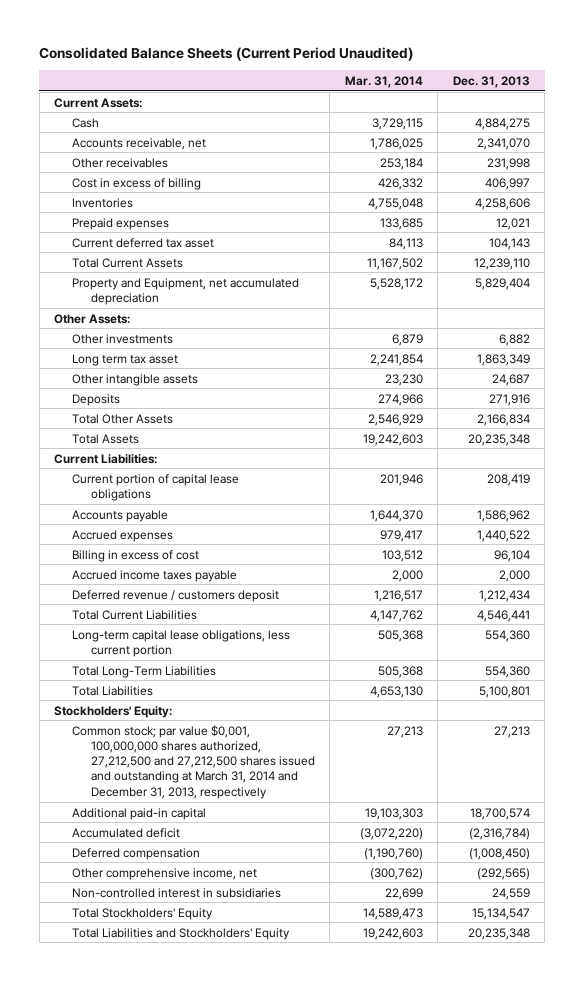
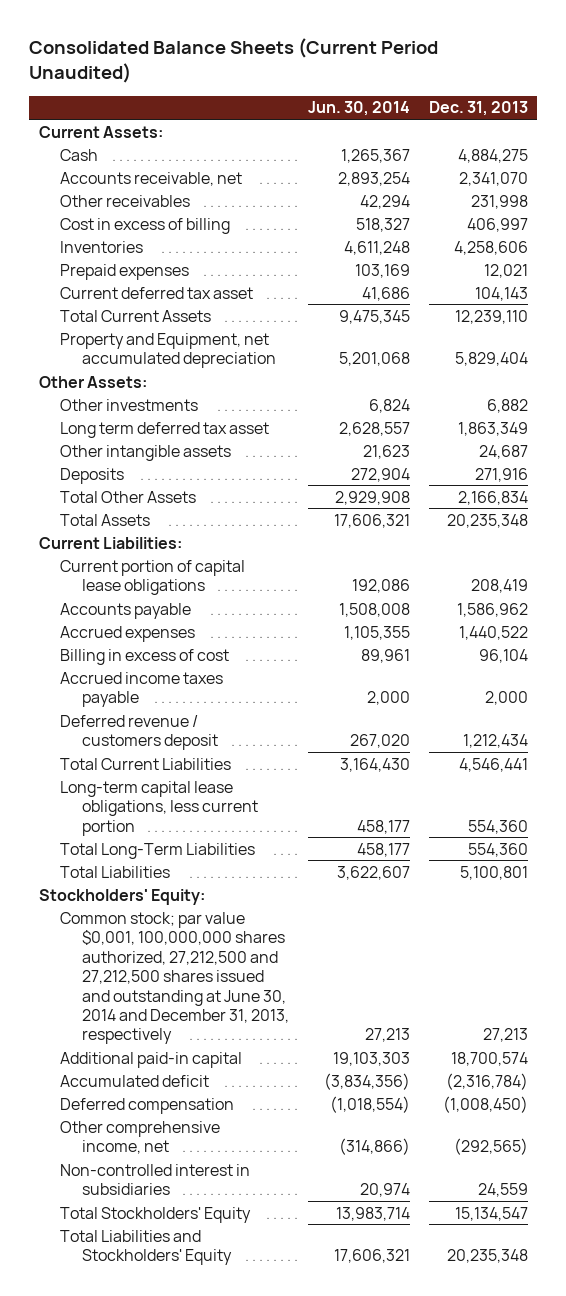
- | Mar. 31, 2014 | Dec. 31, 2013
+ | Jun. 30, 2014 | Dec. 31, 2013
- Long term tax asset | 2,241,854 | 1,863,349
+ Long term deferred tax asset | 2,628,557 | 1,863,349
- Common stock; par value $0,001, 100,000,000 shares authorized, 27,212,500 and 27,212,500 shares issued and outstanding at March 31, 2014 and December 31, 2013, respectively | 27,213 | 27,213
+ Common stock; par value $0,001, 100,000,000 shares authorized, 27,212,500 and 27,212,500 shares issued and outstanding at June 30, 2014 and December 31, 2013, respectively | 27,213 | 27,213

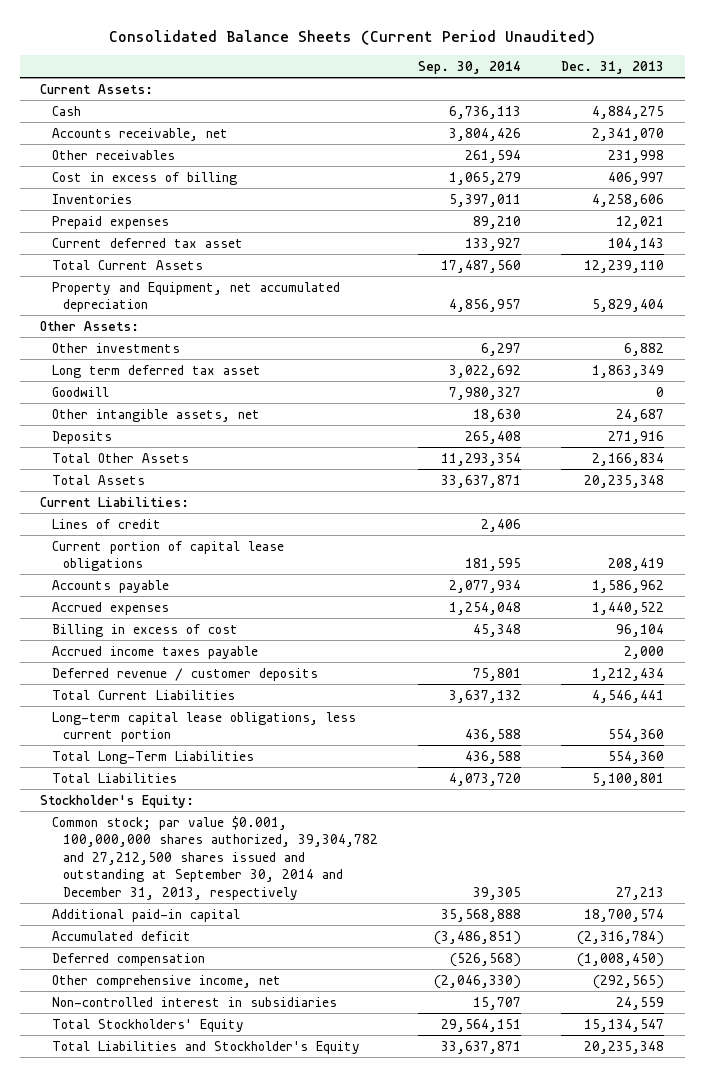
- | Jun. 30, 2014 | Dec. 31, 2013
+ | Sep. 30, 2014 | Dec. 31, 2013
- Other intangible assets | 21,623 | 24,687
+ Goodwill | 7,980,327 | 0
+ Other intangible assets, net | 18,630 | 24,687
+ Lines of credit | 2,406 |
- Deferred revenue / customers deposit | 267,020 | 1,212,434
+ Deferred revenue / customer deposits | 75,801 | 1,212,434
- Stockholders' Equity:
- Common stock; par value $0,001, 100,000,000 shares authorized, 27,212,500 and 27,212,500 shares issued and outstanding at June 30, 2014 and December 31, 2013, respectively | 27,213 | 27,213
+ Stockholder's Equity:
+ Common stock; par value $0.001, 100,000,000 shares authorized, 39,304,782 and 27,212,500 shares issued and outstanding at September 30, 2014 and December 31, 2013, respectively | 39,305 | 27,213
- Total Liabilities and Stockholders' Equity | 17,606,321 | 20,235,348
+ Total Liabilities and Stockholder's Equity | 33,637,871 | 20,235,348

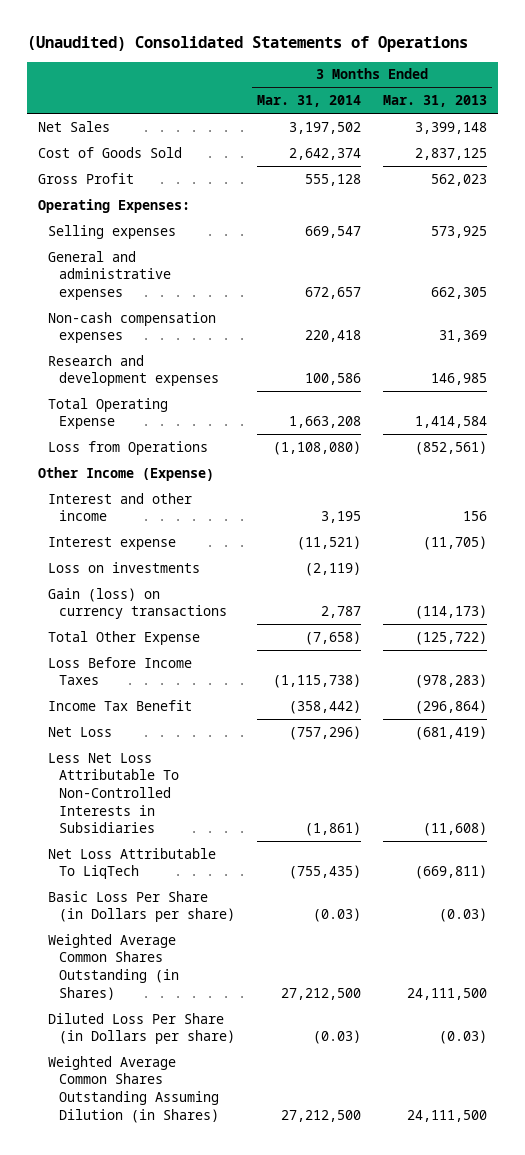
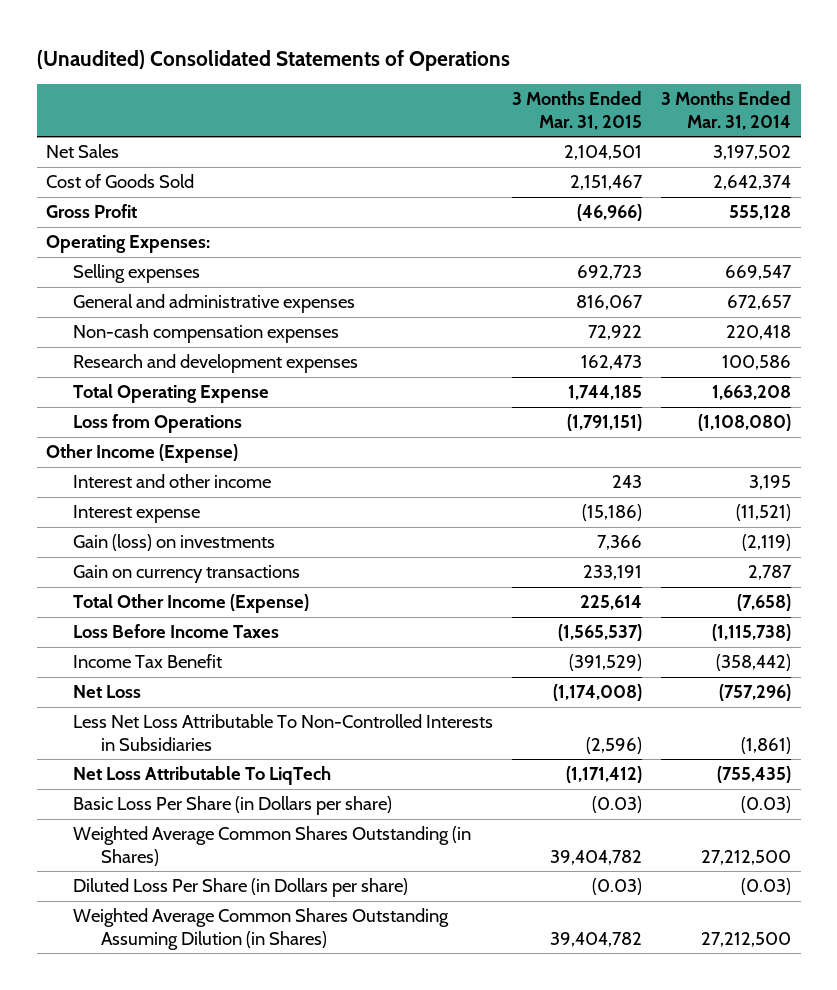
- | 3 Months Ended Mar. 31, 2014 | 3 Months Ended Mar. 31, 2013
+ | 3 Months Ended Mar. 31, 2015 | 3 Months Ended Mar. 31, 2014
- Loss on investments | (2,119) |
- Gain (loss) on currency transactions | 2,787 | (114,173)
- Total Other Expense | (7,658) | (125,722)
+ Gain (loss) on investments | 7,366 | (2,119)
+ Gain on currency transactions | 233,191 | 2,787
+ Total Other Income (Expense) | 225,614 | (7,658)

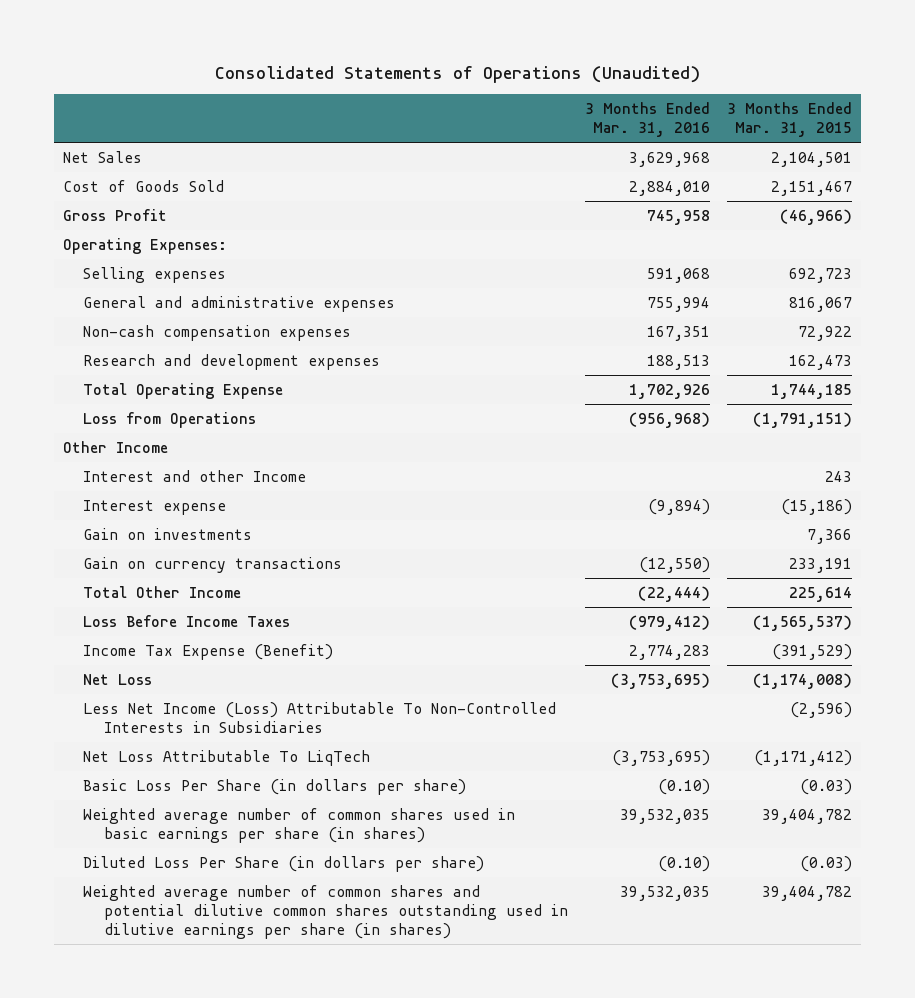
- (Unaudited) Consolidated Statements of Operations
+ Consolidated Statements of Operations (Unaudited)
- | 3 Months Ended Mar. 31, 2015 | 3 Months Ended Mar. 31, 2014
+ | 3 Months Ended Mar. 31, 2016 | 3 Months Ended Mar. 31, 2015
- Other Income (Expense)
- Interest and other income | 243 | 3,195
+ Other Income
+ Interest and other Income | | 243
- Gain (loss) on investments | 7,366 | (2,119)
+ Gain on investments | | 7,366
- Total Other Income (Expense) | 225,614 | (7,658)
+ Total Other Income | (22,444) | 225,614
- Income Tax Benefit | (391,529) | (358,442)
+ Income Tax Expense (Benefit) | 2,774,283 | (391,529)
- Less Net Loss Attributable To Non-Controlled Interests in Subsidiaries | (2,596) | (1,861)
+ Less Net Income (Loss) Attributable To Non-Controlled Interests in Subsidiaries | | (2,596)
- Basic Loss Per Share (in Dollars per share) | (0.03) | (0.03)
- Weighted Average Common Shares Outstanding (in Shares) | 39,404,782 | 27,212,500
- Diluted Loss Per Share (in Dollars per share) | (0.03) | (0.03)
- Weighted Average Common Shares Outstanding Assuming Dilution (in Shares) | 39,404,782 | 27,212,500
+ Basic Loss Per Share (in dollars per share) | (0.10) | (0.03)
+ Weighted average number of common shares used in basic earnings per share (in shares) | 39,532,035 | 39,404,782
+ Diluted Loss Per Share (in dollars per share) | (0.10) | (0.03)
+ Weighted average number of common shares and potential dilutive common shares outstanding used in dilutive earnings per share (in shares) | 39,532,035 | 39,404,782

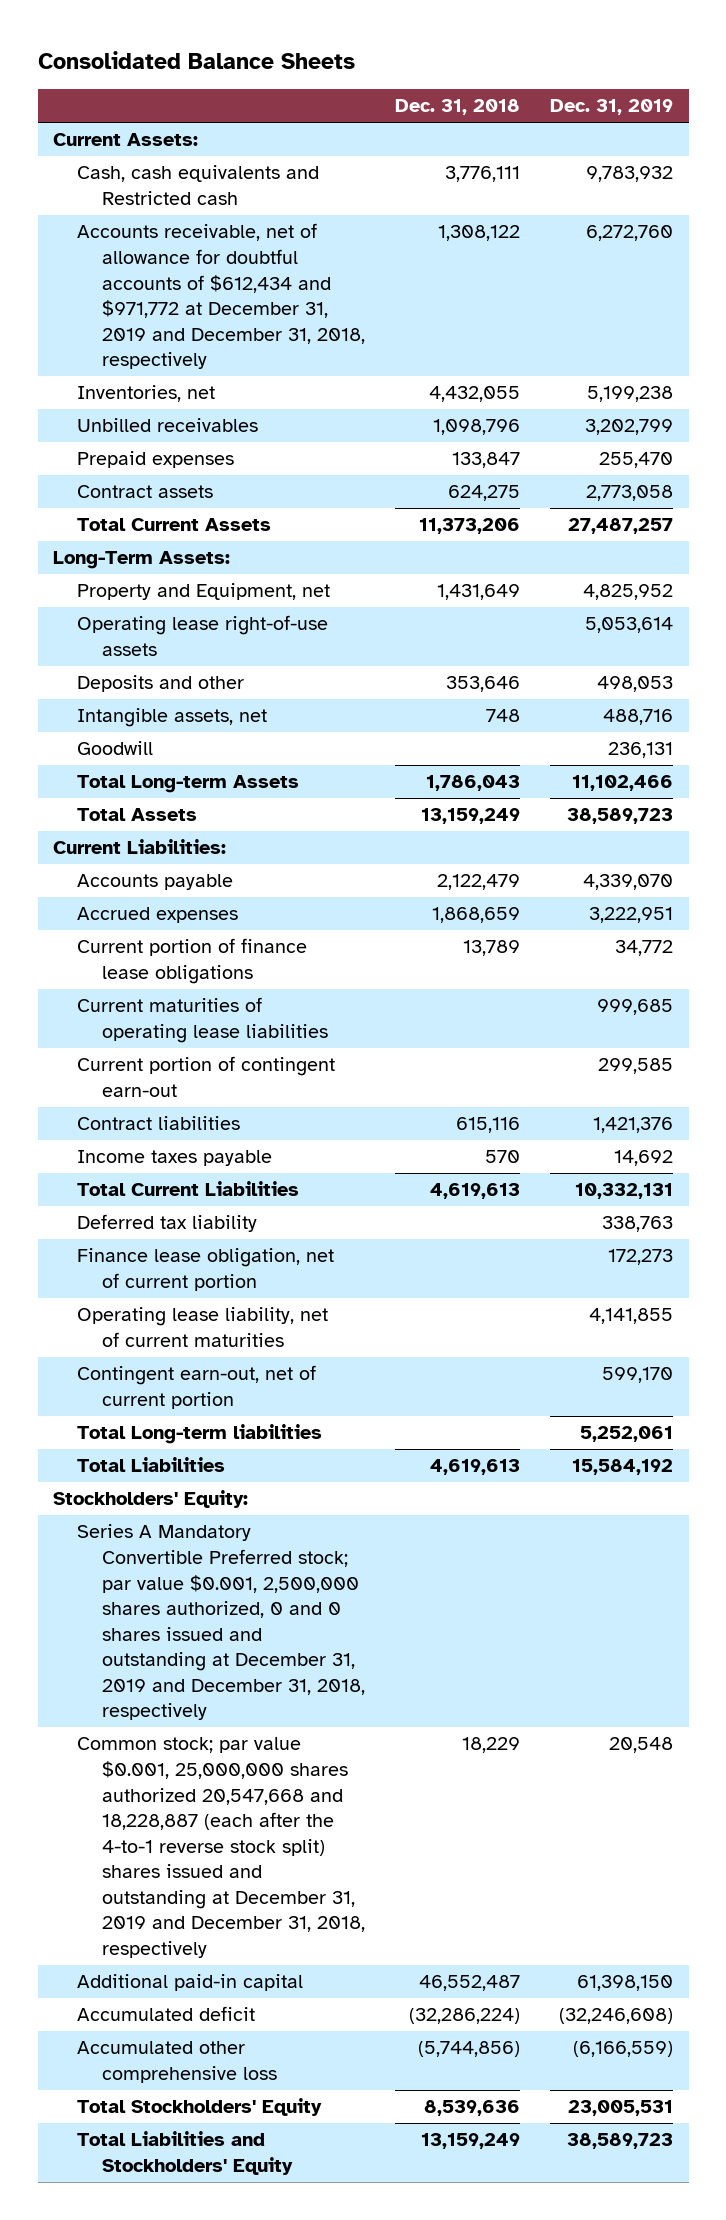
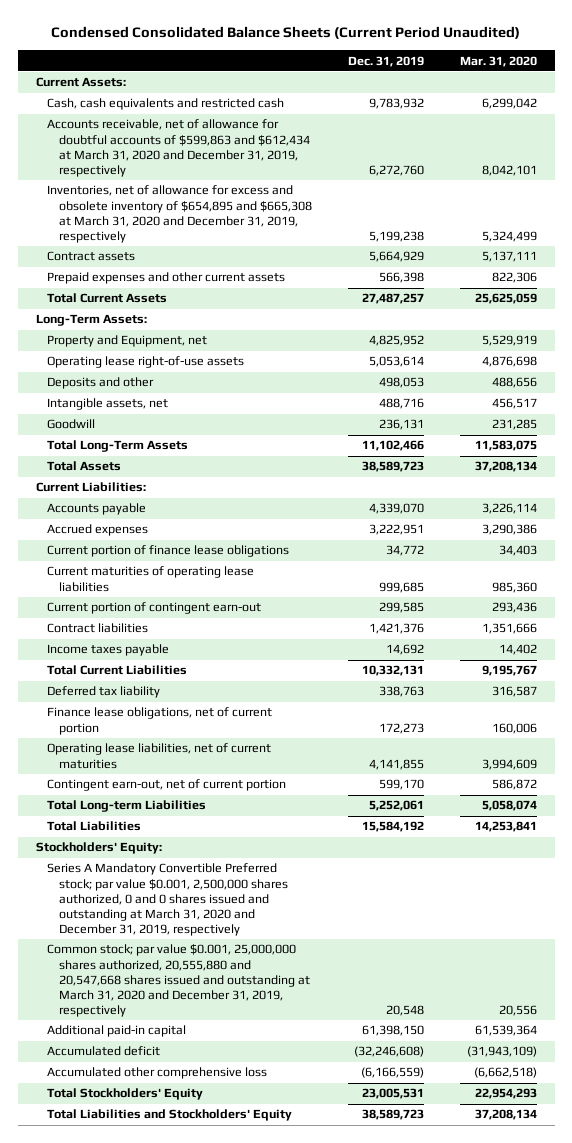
- Consolidated Balance Sheets
+ Condensed Consolidated Balance Sheets (Current Period Unaudited)
- | Dec. 31, 2018 | Dec. 31, 2019
+ | Dec. 31, 2019 | Mar. 31, 2020
- Cash, cash equivalents and Restricted cash | 3,776,111 | 9,783,932
- Accounts receivable, net of allowance for doubtful accounts of $612,434 and $971,772 at December 31, 2019 and December 31, 2018, respectively | 1,308,122 | 6,272,760
- Inventories, net | 4,432,055 | 5,199,238
- Unbilled receivables | 1,098,796 | 3,202,799
- Prepaid expenses | 133,847 | 255,470
- Contract assets | 624,275 | 2,773,058
+ Cash, cash equivalents and restricted cash | 9,783,932 | 6,299,042
+ Accounts receivable, net of allowance for doubtful accounts of $599,863 and $612,434 at March 31, 2020 and December 31, 2019, respectively | 6,272,760 | 8,042,101
+ Inventories, net of allowance for excess and obsolete inventory of $654,895 and $665,308 at March 31, 2020 and December 31, 2019, respectively | 5,199,238 | 5,324,499
+ Contract assets | 5,664,929 | 5,137,111
+ Prepaid expenses and other current assets | 566,398 | 822,306
- Total Long-term Assets | 1,786,043 | 11,102,466
+ Total Long-Term Assets | 11,102,466 | 11,583,075
- Finance lease obligation, net of current portion | | 172,273
- Operating lease liability, net of current maturities | | 4,141,855
+ Finance lease obligations, net of current portion | 172,273 | 160,006
+ Operating lease liabilities, net of current maturities | 4,141,855 | 3,994,609
- Total Long-term liabilities | | 5,252,061
+ Total Long-term Liabilities | 5,252,061 | 5,058,074
- Series A Mandatory Convertible Preferred stock; par value $0.001, 2,500,000 shares authorized, 0 and 0 shares issued and outstanding at December 31, 2019 and December 31, 2018, respectively
- Common stock; par value $0.001, 25,000,000 shares authorized 20,547,668 and 18,228,887 (each after the 4-to-1 reverse stock split) shares issued and outstanding at December 31, 2019 and December 31, 2018, respectively | 18,229 | 20,548
+ Series A Mandatory Convertible Preferred stock; par value $0.001, 2,500,000 shares authorized, 0 and 0 shares issued and outstanding at March 31, 2020 and December 31, 2019, respectively
+ Common stock; par value $0.001, 25,000,000 shares authorized, 20,555,880 and 20,547,668 shares issued and outstanding at March 31, 2020 and December 31, 2019, respectively | 20,548 | 20,556

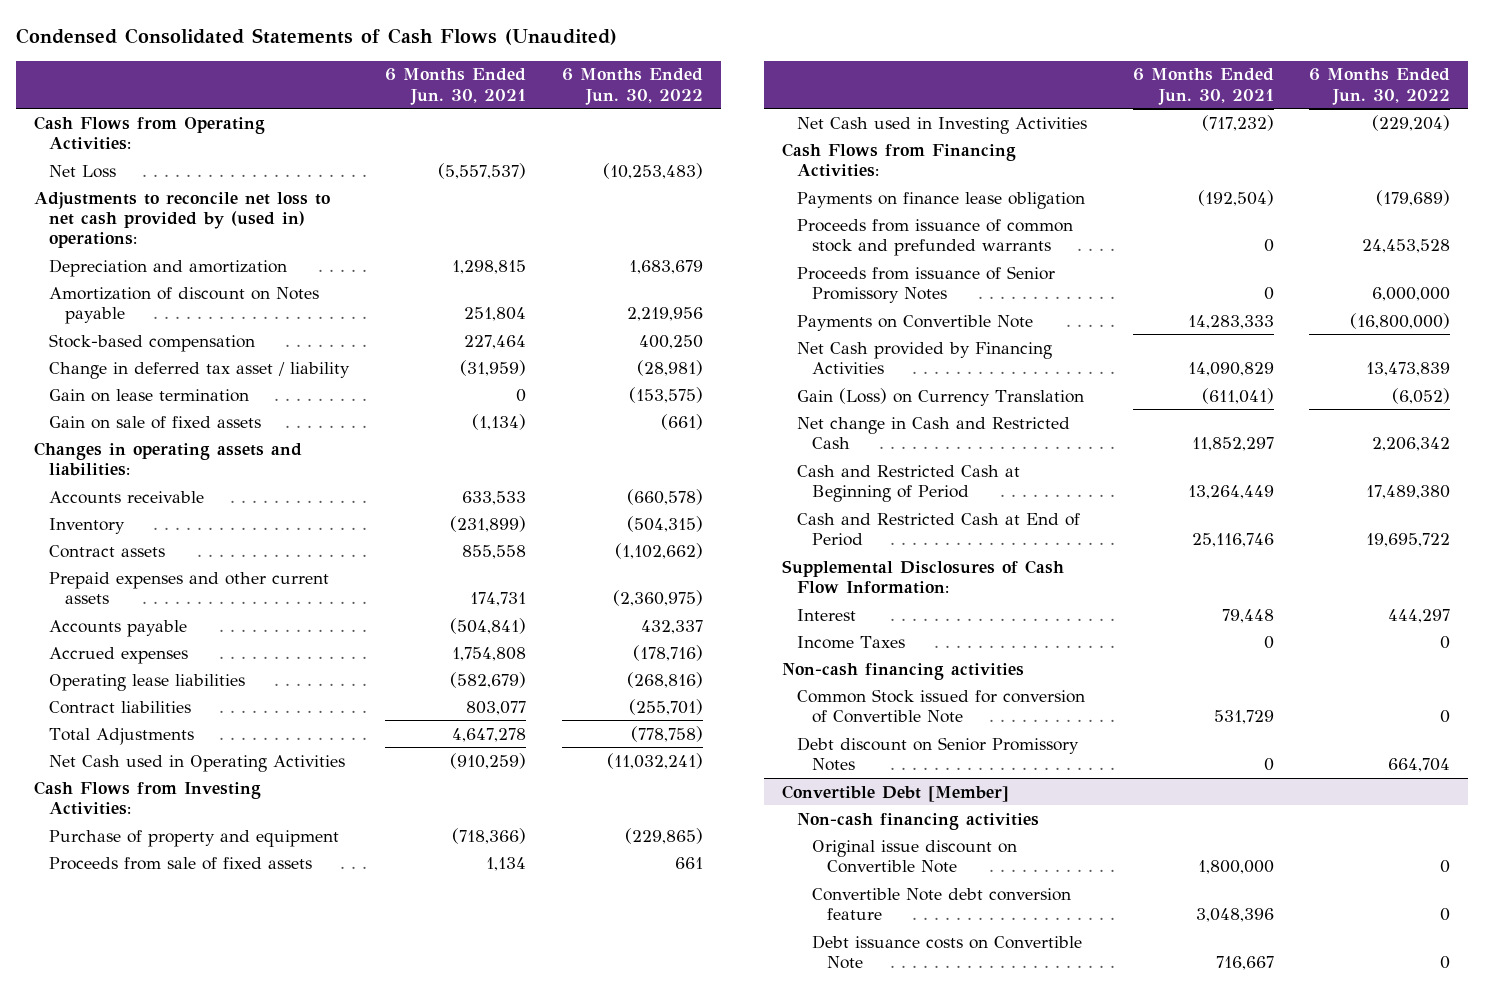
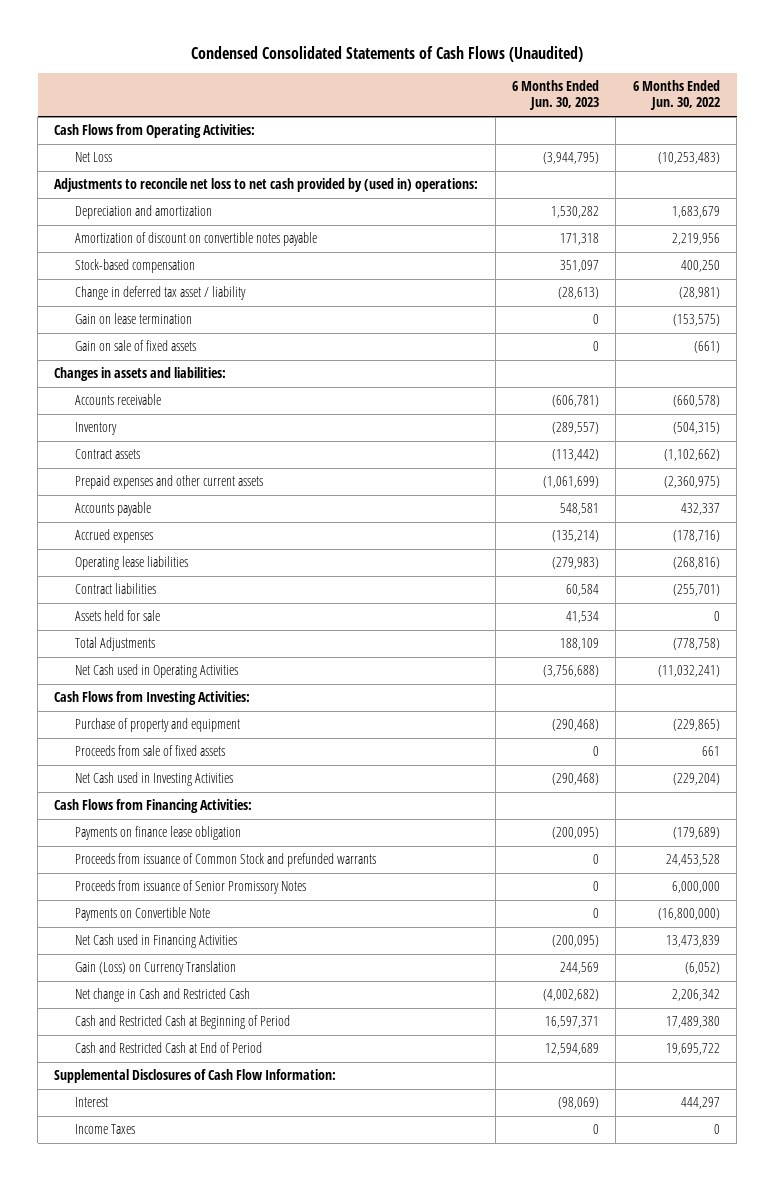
- | 6 Months Ended Jun. 30, 2021 | 6 Months Ended Jun. 30, 2022
+ | 6 Months Ended Jun. 30, 2023 | 6 Months Ended Jun. 30, 2022
- Amortization of discount on Notes payable | 251,804 | 2,219,956
+ Amortization of discount on convertible notes payable | 171,318 | 2,219,956
- Changes in operating assets and liabilities:
+ Changes in assets and liabilities:
+ Assets held for sale | 41,534 | 0
- Proceeds from issuance of common stock and prefunded warrants | 0 | 24,453,528
+ Proceeds from issuance of Common Stock and prefunded warrants | 0 | 24,453,528
- Net Cash provided by Financing Activities | 14,090,829 | 13,473,839
+ Net Cash used in Financing Activities | (200,095) | 13,473,839
- Non-cash financing activities
- Common Stock issued for conversion of Convertible Note | 531,729 | 0
- Debt discount on Senior Promissory Notes | 0 | 664,704
- Convertible Debt [Member]
- Non-cash financing activities
- Original issue discount on Convertible Note | 1,800,000 | 0
- Convertible Note debt conversion feature | 3,048,396 | 0
- Debt issuance costs on Convertible Note | 716,667 | 0

